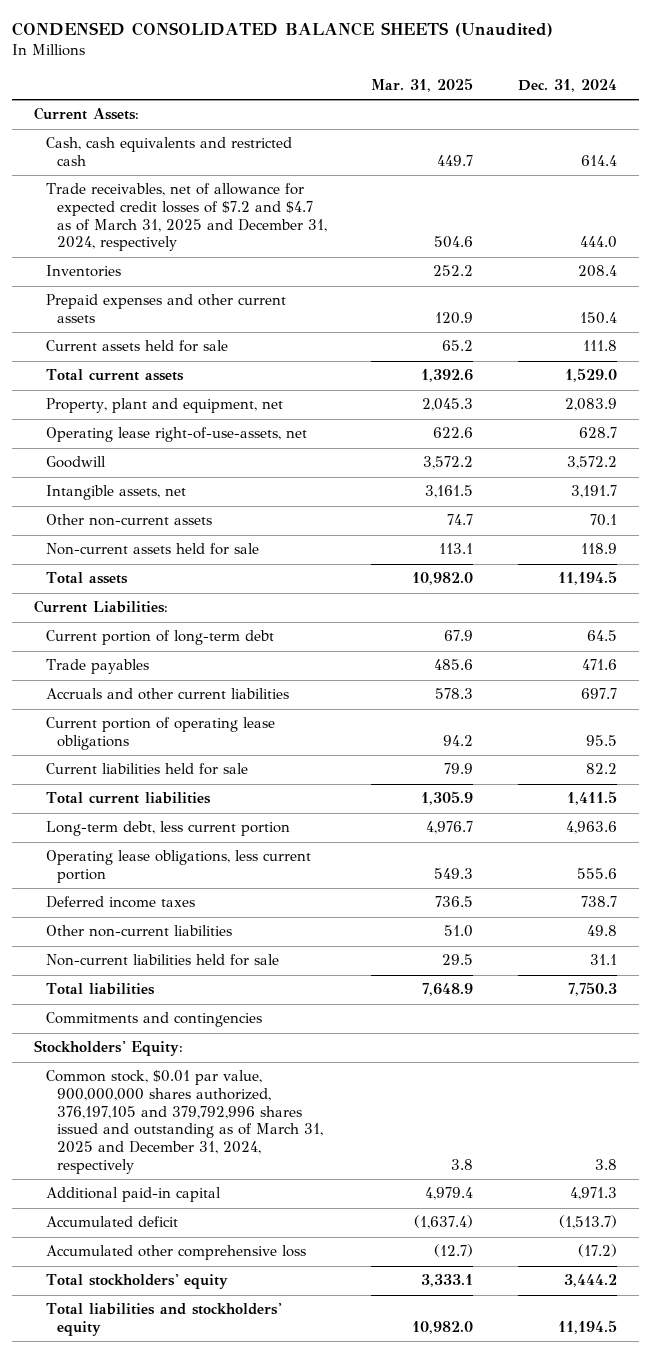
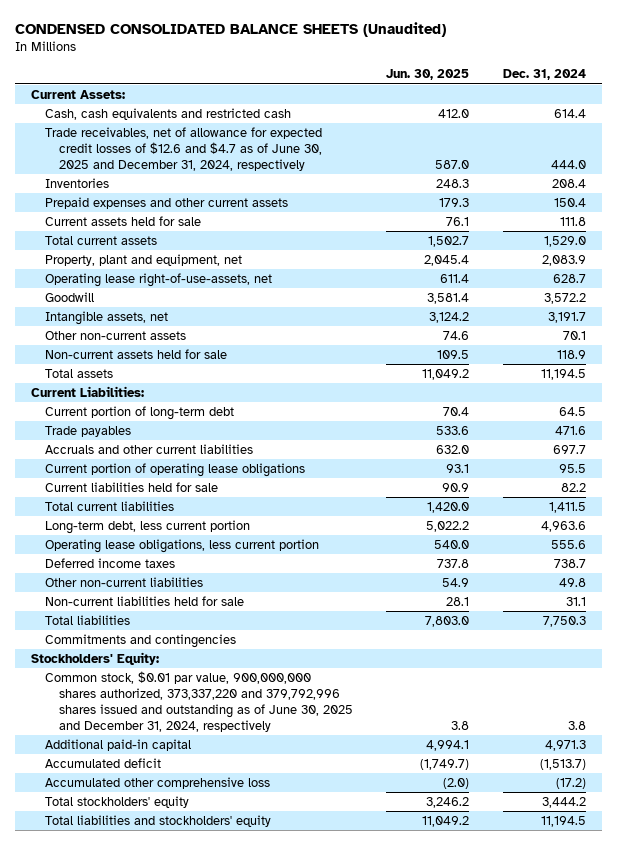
- | Mar. 31, 2025 | Dec. 31, 2024
+ | Jun. 30, 2025 | Dec. 31, 2024
- Trade receivables, net of allowance for expected credit losses of $7.2 and $4.7 as of March 31, 2025 and December 31, 2024, respectively | 504.6 | 444.0
+ Trade receivables, net of allowance for expected credit losses of $12.6 and $4.7 as of June 30, 2025 and December 31, 2024, respectively | 587.0 | 444.0
- Common stock, $0.01 par value, 900,000,000 shares authorized, 376,197,105 and 379,792,996 shares issued and outstanding as of March 31, 2025 and December 31, 2024, respectively | 3.8 | 3.8
+ Common stock, $0.01 par value, 900,000,000 shares authorized, 373,337,220 and 379,792,996 shares issued and outstanding as of June 30, 2025 and December 31, 2024, respectively | 3.8 | 3.8

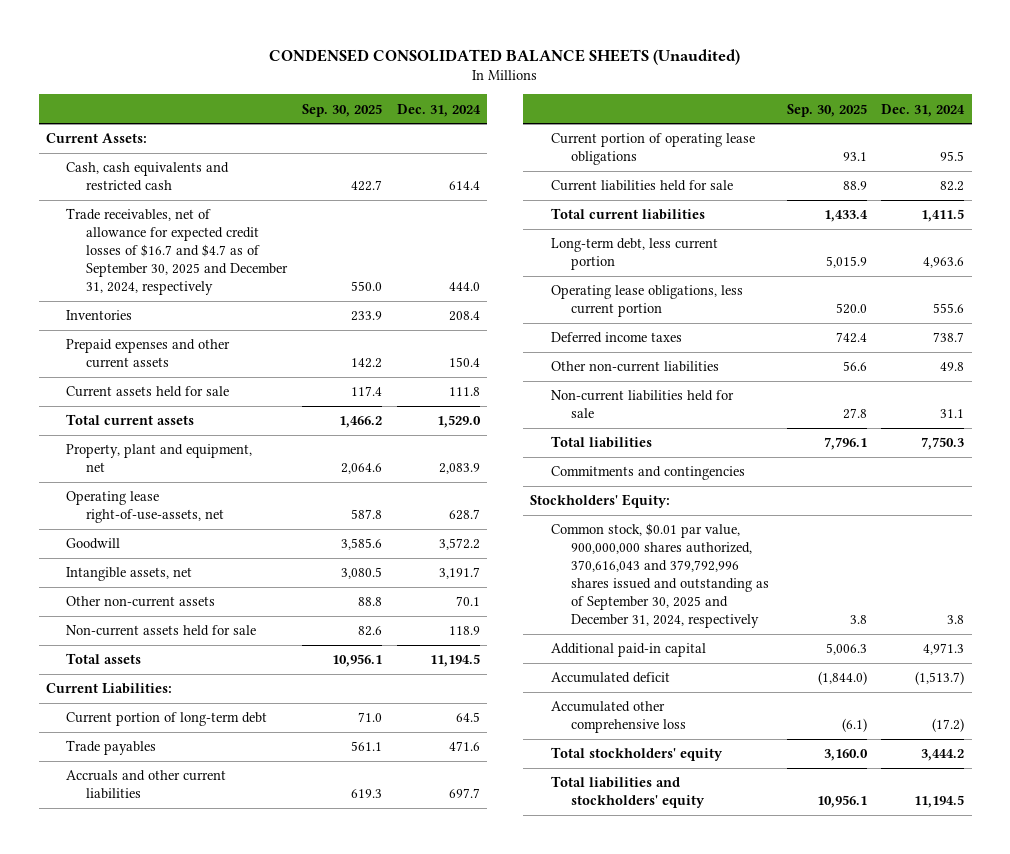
- | Jun. 30, 2025 | Dec. 31, 2024
+ | Sep. 30, 2025 | Dec. 31, 2024
- Trade receivables, net of allowance for expected credit losses of $12.6 and $4.7 as of June 30, 2025 and December 31, 2024, respectively | 587.0 | 444.0
+ Trade receivables, net of allowance for expected credit losses of $16.7 and $4.7 as of September 30, 2025 and December 31, 2024, respectively | 550.0 | 444.0
- Common stock, $0.01 par value, 900,000,000 shares authorized, 373,337,220 and 379,792,996 shares issued and outstanding as of June 30, 2025 and December 31, 2024, respectively | 3.8 | 3.8
+ Common stock, $0.01 par value, 900,000,000 shares authorized, 370,616,043 and 379,792,996 shares issued and outstanding as of September 30, 2025 and December 31, 2024, respectively | 3.8 | 3.8

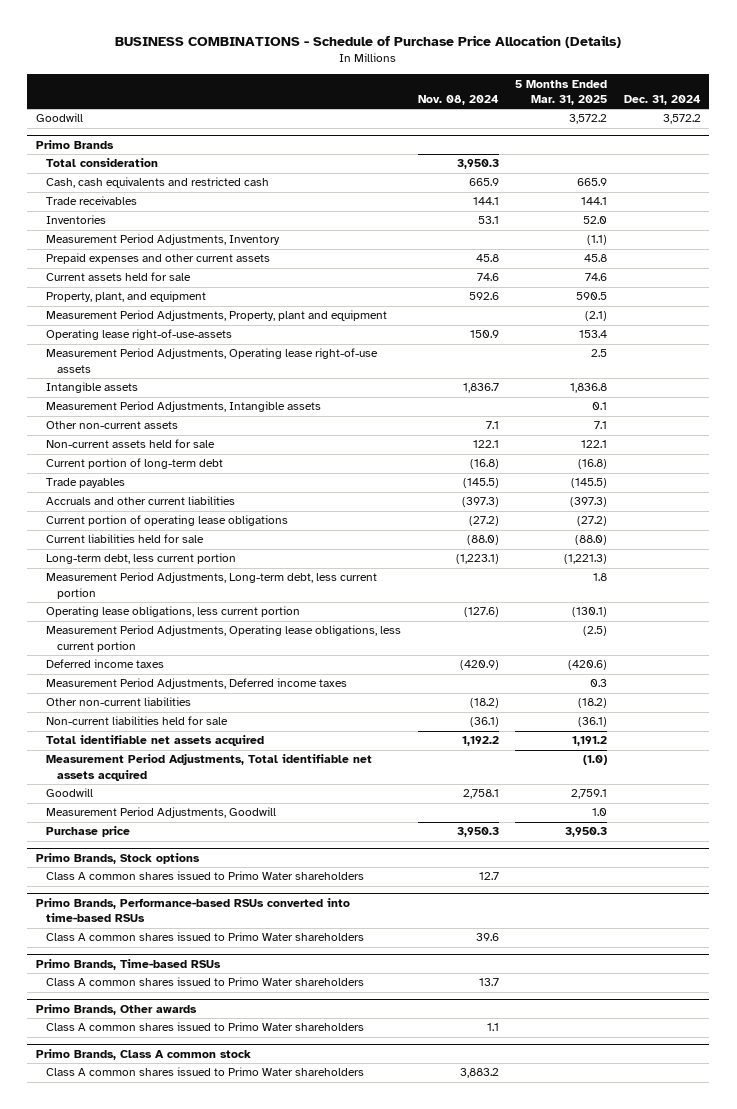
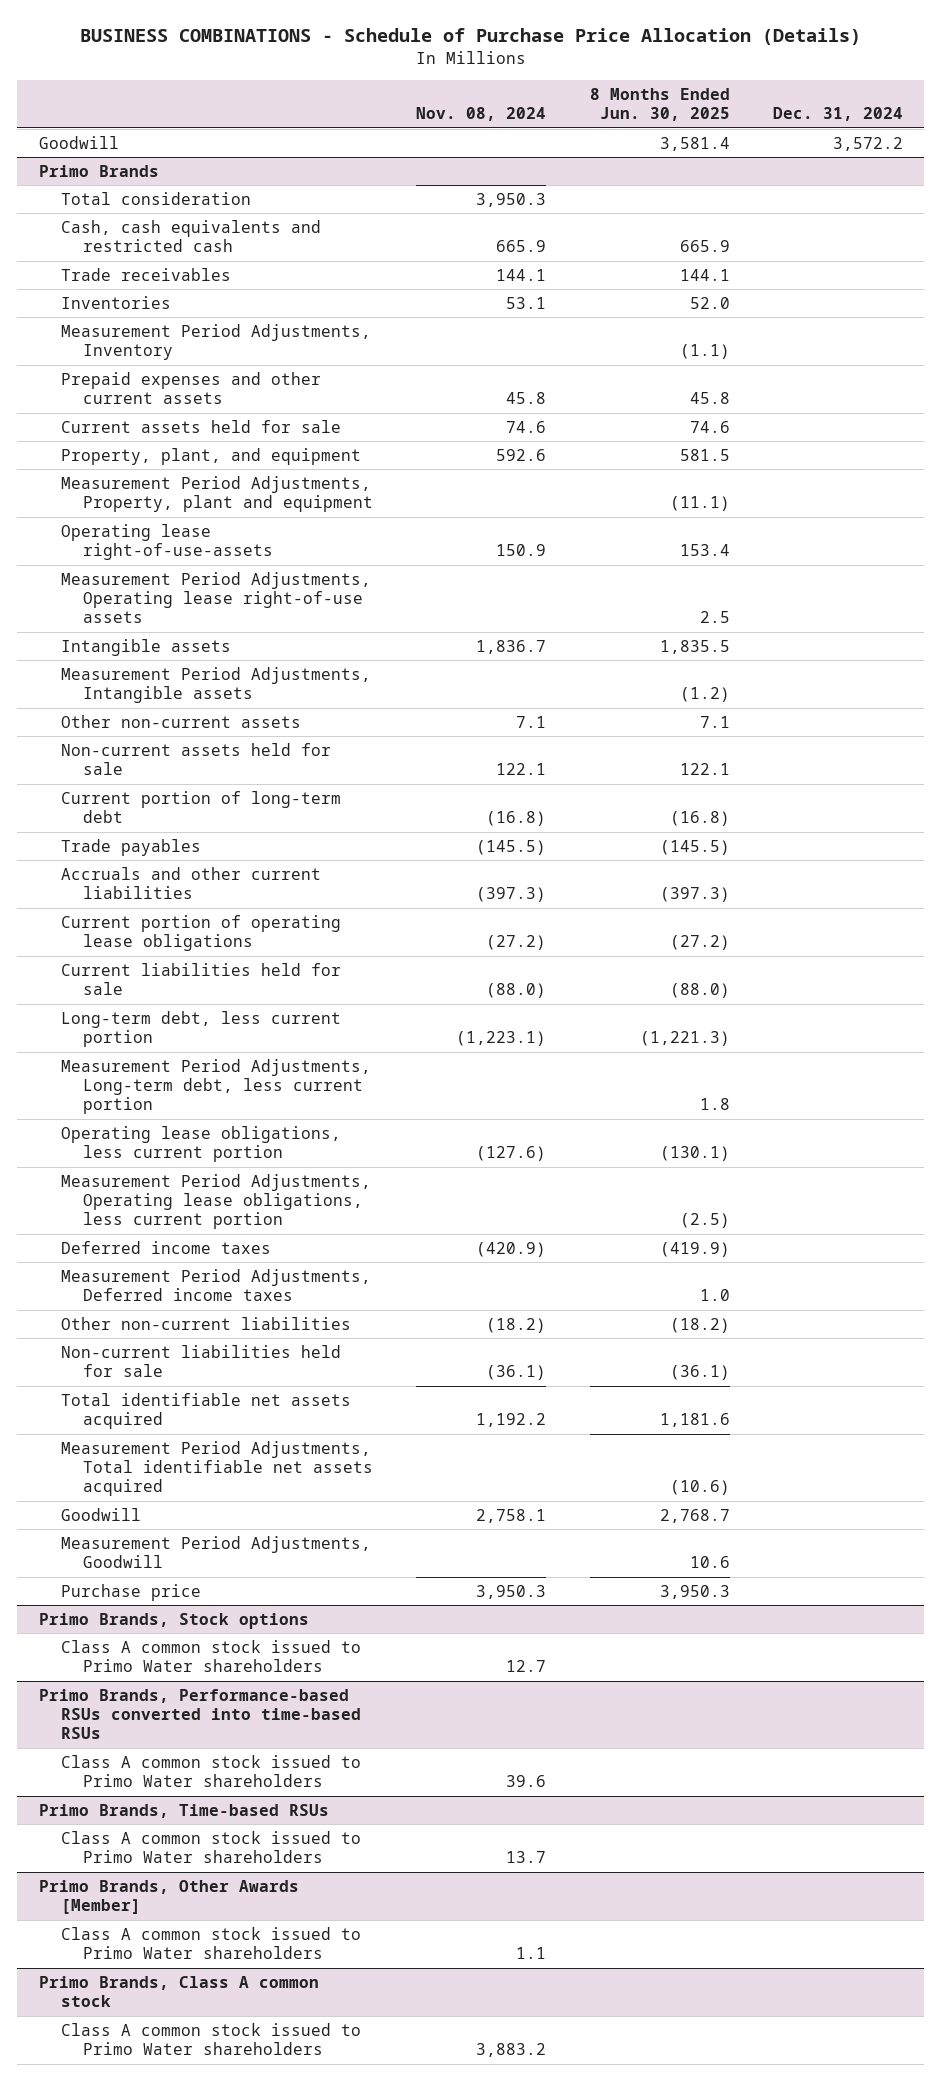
- | Nov. 08, 2024 | 5 Months Ended Mar. 31, 2025 | Dec. 31, 2024
+ | Nov. 08, 2024 | 8 Months Ended Jun. 30, 2025 | Dec. 31, 2024
@ Primo Brands, Stock options
- Class A common shares issued to Primo Water shareholders | 12.7 | |
+ Class A common stock issued to Primo Water shareholders | 12.7 | |
@ Primo Brands, Performance-based RSUs converted into time-based RSUs
- Class A common shares issued to Primo Water shareholders | 39.6 | |
+ Class A common stock issued to Primo Water shareholders | 39.6 | |
@ Primo Brands, Time-based RSUs
- Class A common shares issued to Primo Water shareholders | 13.7 | |
- Primo Brands, Other awards
- Class A common shares issued to Primo Water shareholders | 1.1 | |
@ Primo Brands, Time-based RSUs
+ Class A common stock issued to Primo Water shareholders | 13.7 | |
+ Primo Brands, Other Awards [Member]
+ Class A common stock issued to Primo Water shareholders | 1.1 | |
@ Primo Brands, Class A common stock
- Class A common shares issued to Primo Water shareholders | 3,883.2 | |
+ Class A common stock issued to Primo Water shareholders | 3,883.2 | |

